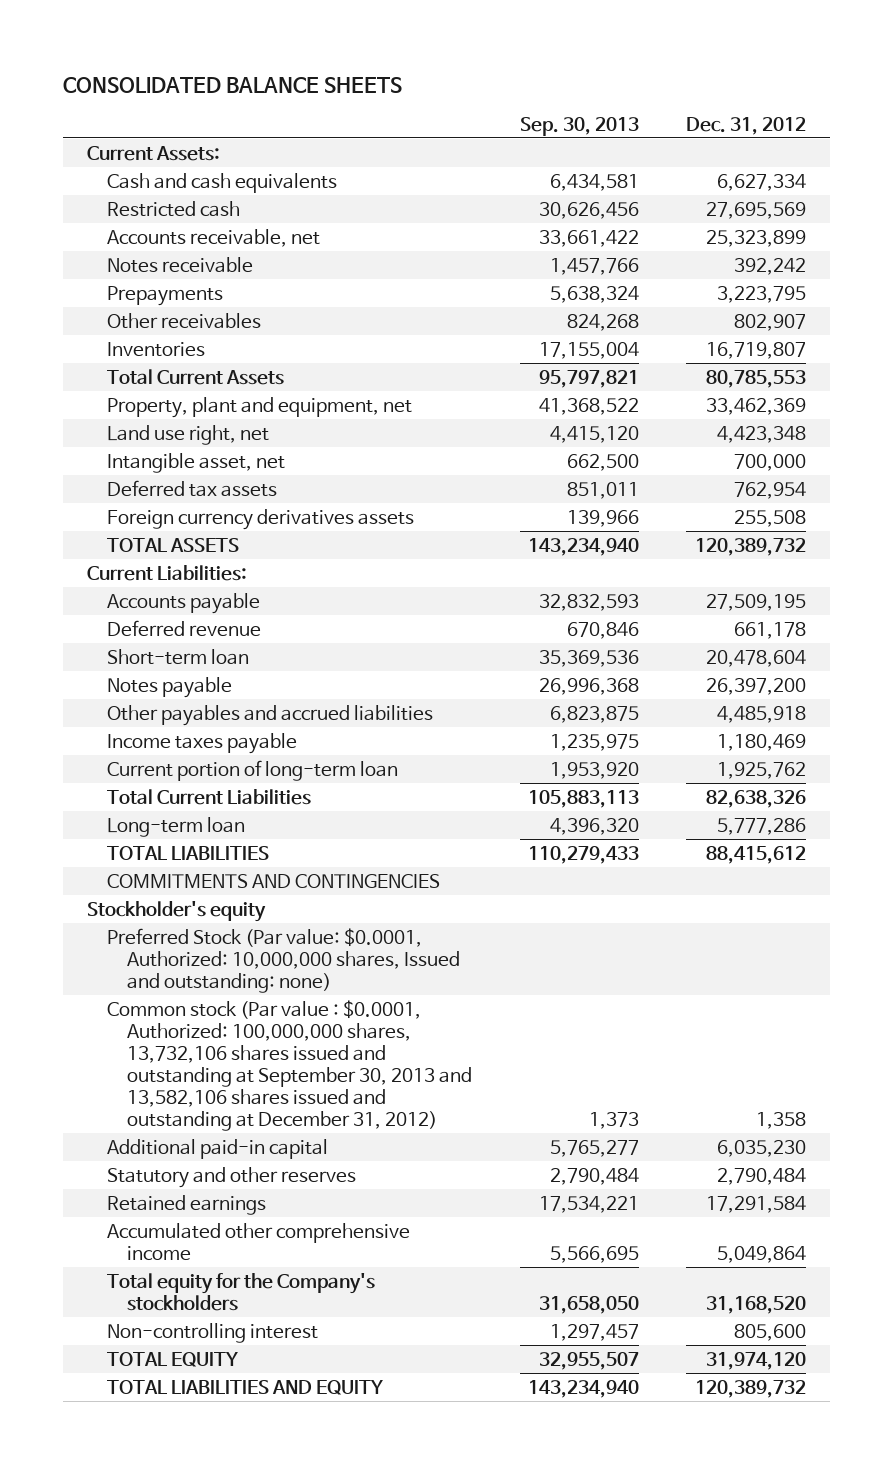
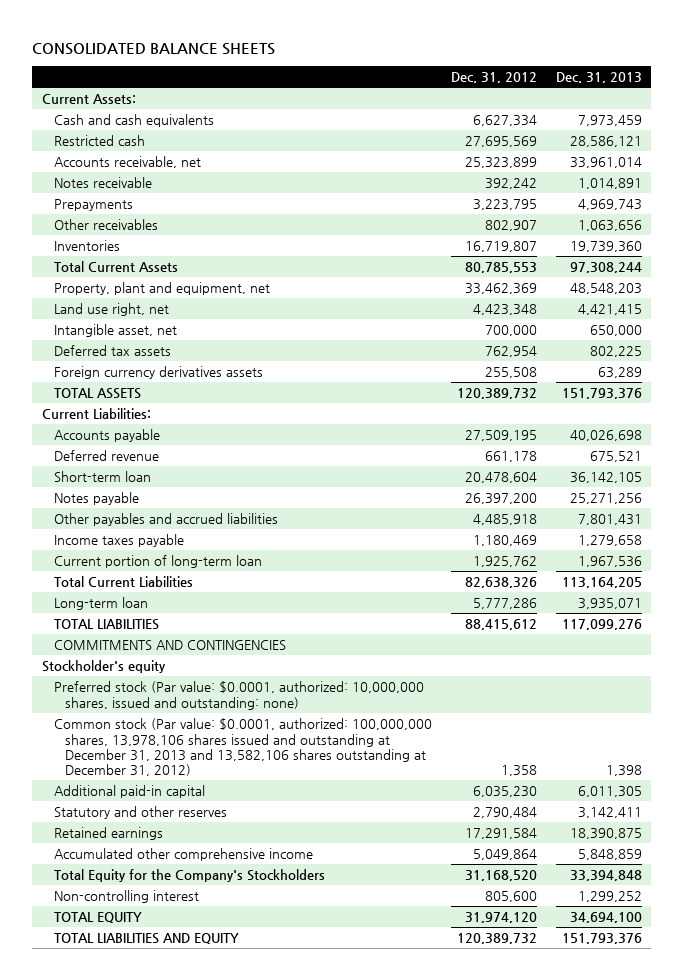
- | Sep. 30, 2013 | Dec. 31, 2012
+ | Dec. 31, 2012 | Dec. 31, 2013
- Preferred Stock (Par value: $0.0001, Authorized: 10,000,000 shares, Issued and outstanding: none)
- Common stock (Par value : $0.0001, Authorized: 100,000,000 shares, 13,732,106 shares issued and outstanding at September 30, 2013 and 13,582,106 shares issued and outstanding at December 31, 2012) | 1,373 | 1,358
+ Preferred stock (Par value: $0.0001, authorized: 10,000,000 shares, issued and outstanding: none)
+ Common stock (Par value: $0.0001, authorized: 100,000,000 shares, 13,978,106 shares issued and outstanding at December 31, 2013 and 13,582,106 shares outstanding at December 31, 2012) | 1,358 | 1,398
- Total equity for the Company's stockholders | 31,658,050 | 31,168,520
+ Total Equity for the Company's Stockholders | 31,168,520 | 33,394,848

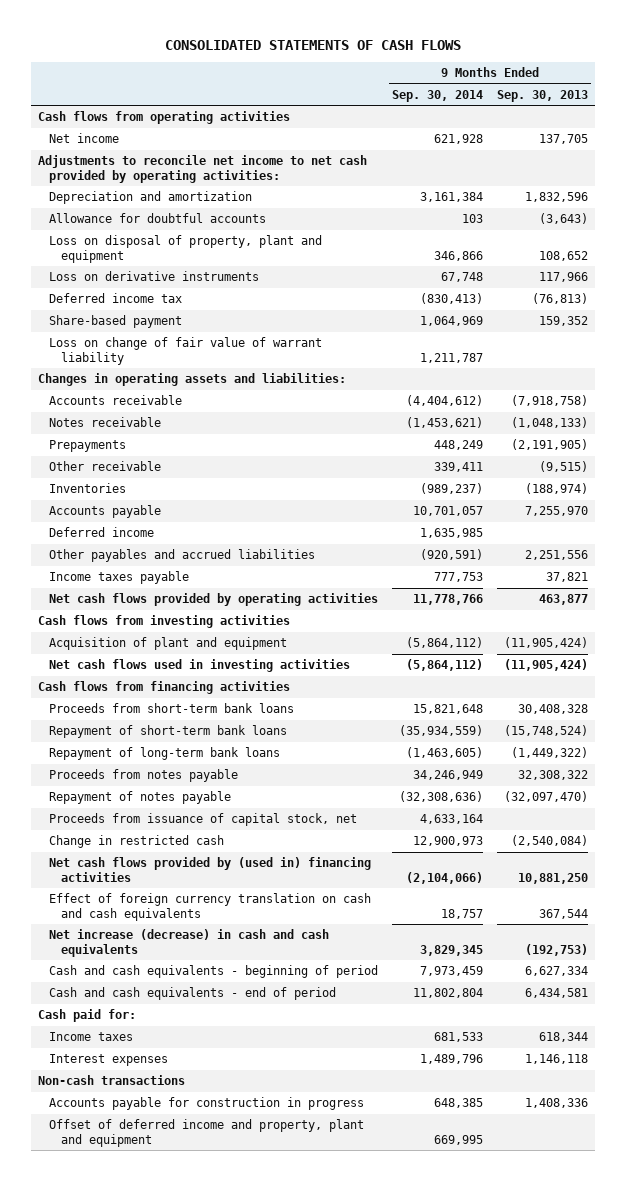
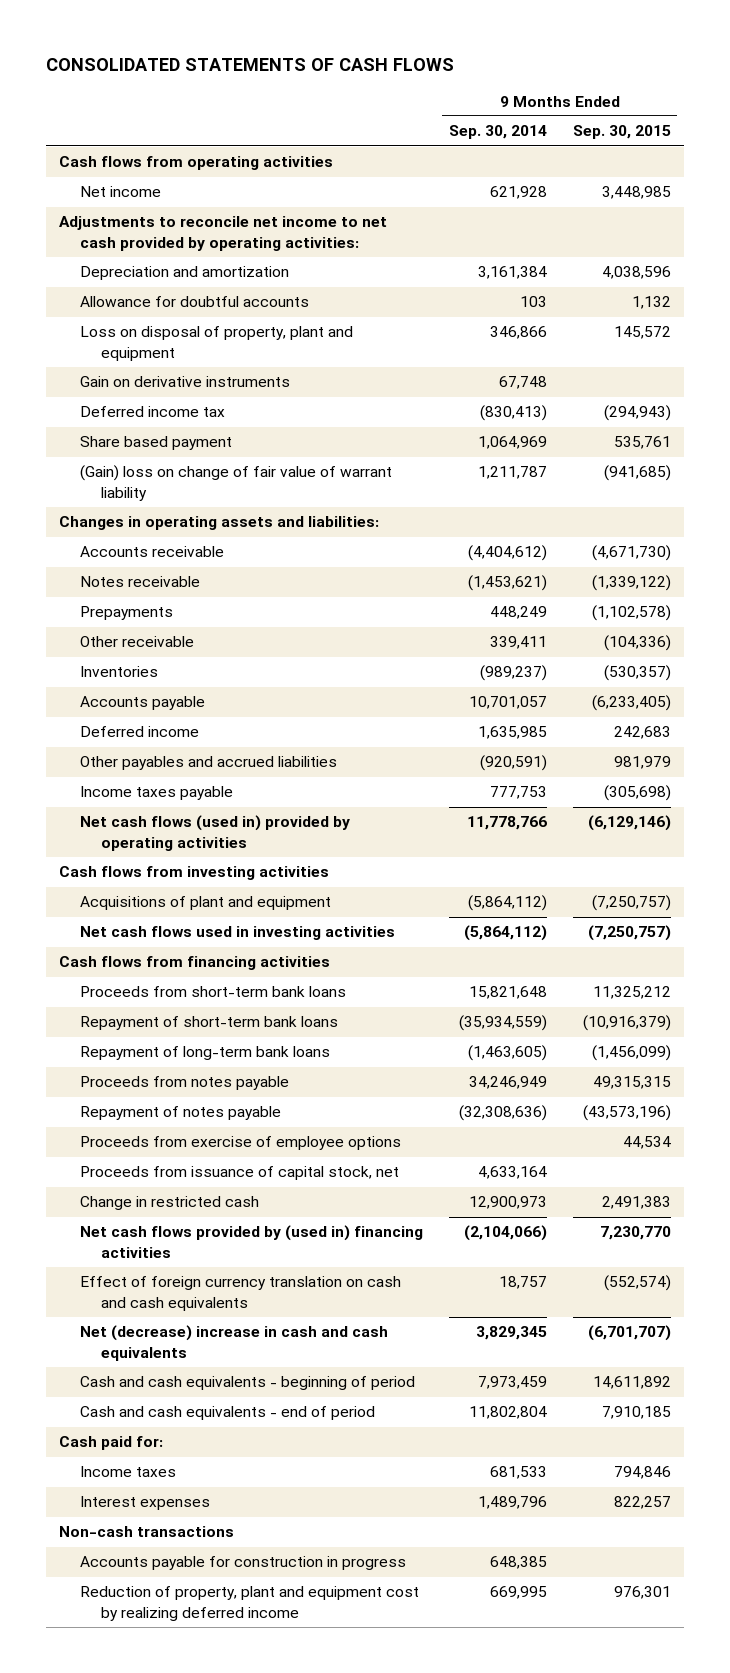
- | 9 Months Ended Sep. 30, 2014 | 9 Months Ended Sep. 30, 2013
+ | 9 Months Ended Sep. 30, 2014 | 9 Months Ended Sep. 30, 2015
- Loss on derivative instruments | 67,748 | 117,966
+ Gain on derivative instruments | 67,748 |
- Share-based payment | 1,064,969 | 159,352
- Loss on change of fair value of warrant liability | 1,211,787 |
+ Share based payment | 1,064,969 | 535,761
+ (Gain) loss on change of fair value of warrant liability | 1,211,787 | (941,685)
- Net cash flows provided by operating activities | 11,778,766 | 463,877
+ Net cash flows (used in) provided by operating activities | 11,778,766 | (6,129,146)
- Acquisition of plant and equipment | (5,864,112) | (11,905,424)
+ Acquisitions of plant and equipment | (5,864,112) | (7,250,757)
+ Proceeds from exercise of employee options | | 44,534
- Net increase (decrease) in cash and cash equivalents | 3,829,345 | (192,753)
+ Net (decrease) increase in cash and cash equivalents | 3,829,345 | (6,701,707)
- Offset of deferred income and property, plant and equipment | 669,995 |
+ Reduction of property, plant and equipment cost by realizing deferred income | 669,995 | 976,301

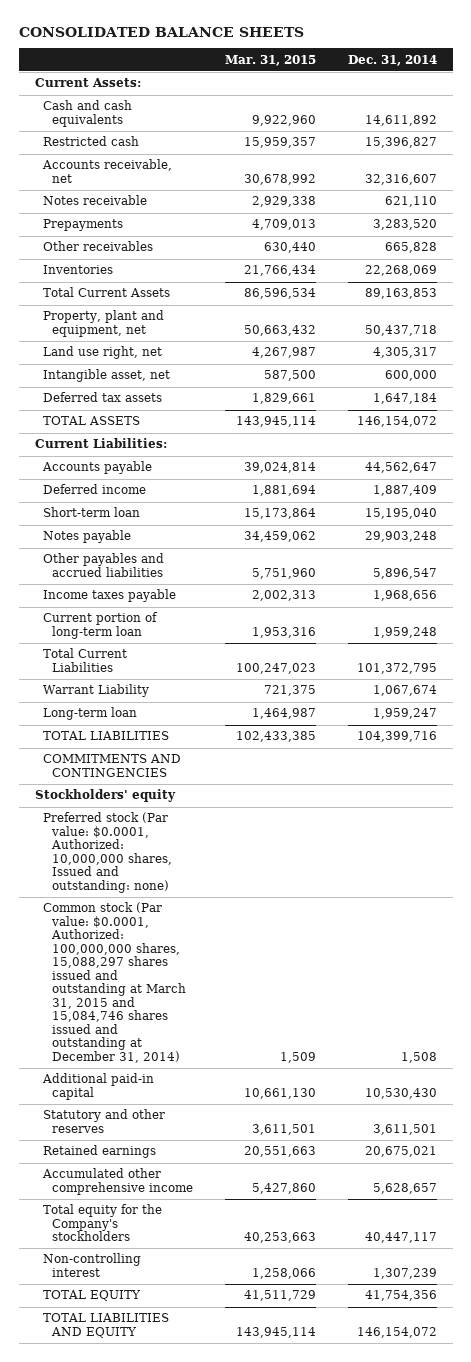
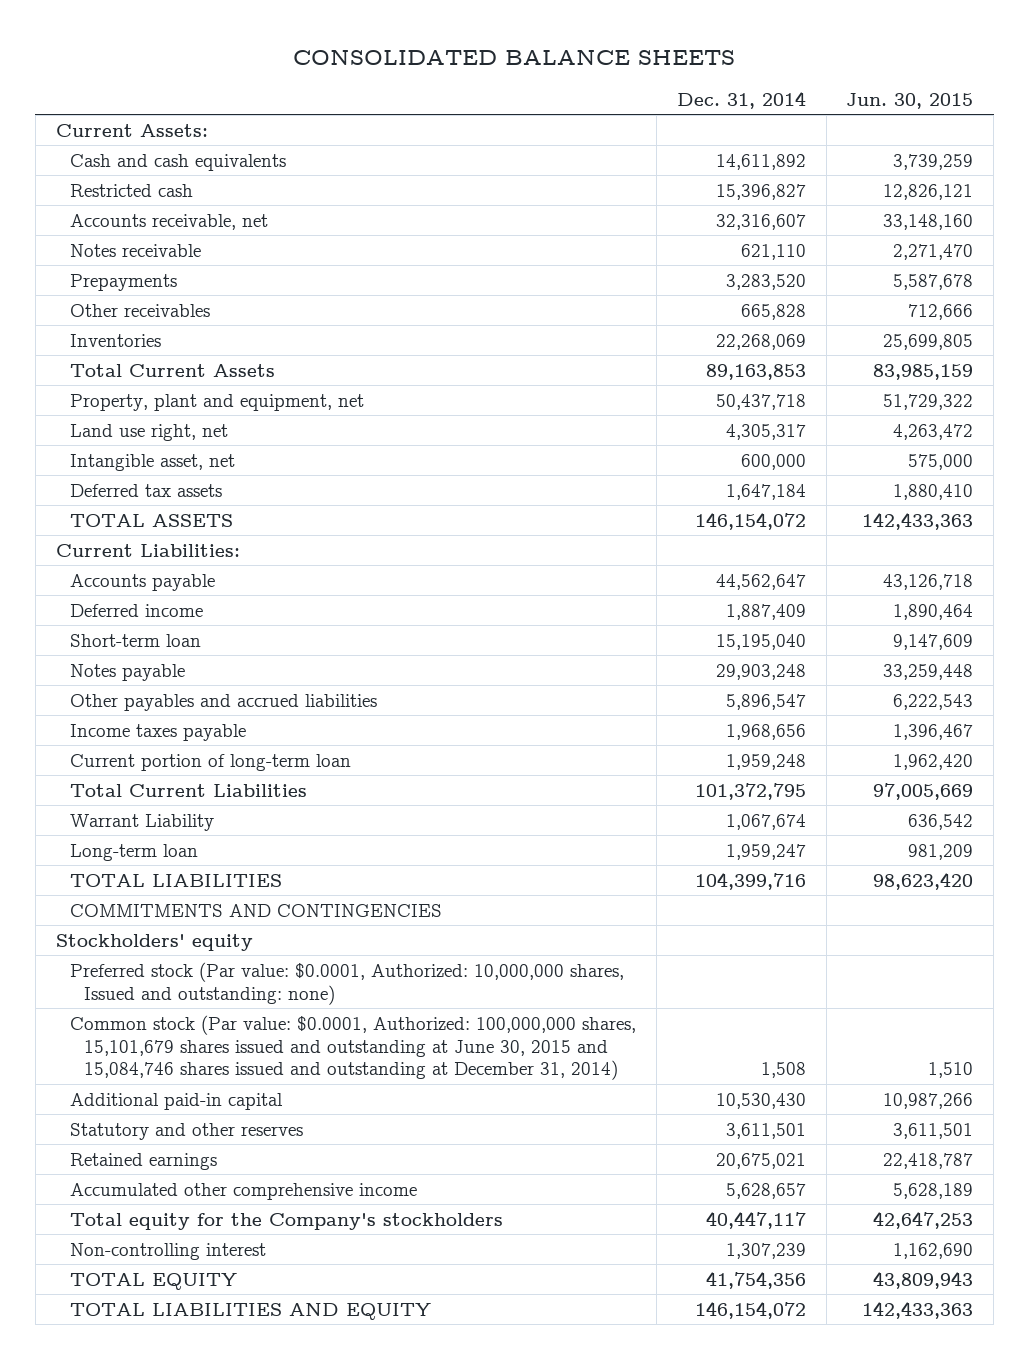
- | Mar. 31, 2015 | Dec. 31, 2014
+ | Dec. 31, 2014 | Jun. 30, 2015
- Common stock (Par value: $0.0001, Authorized: 100,000,000 shares, 15,088,297 shares issued and outstanding at March 31, 2015 and 15,084,746 shares issued and outstanding at December 31, 2014) | 1,509 | 1,508
+ Common stock (Par value: $0.0001, Authorized: 100,000,000 shares, 15,101,679 shares issued and outstanding at June 30, 2015 and 15,084,746 shares issued and outstanding at December 31, 2014) | 1,508 | 1,510

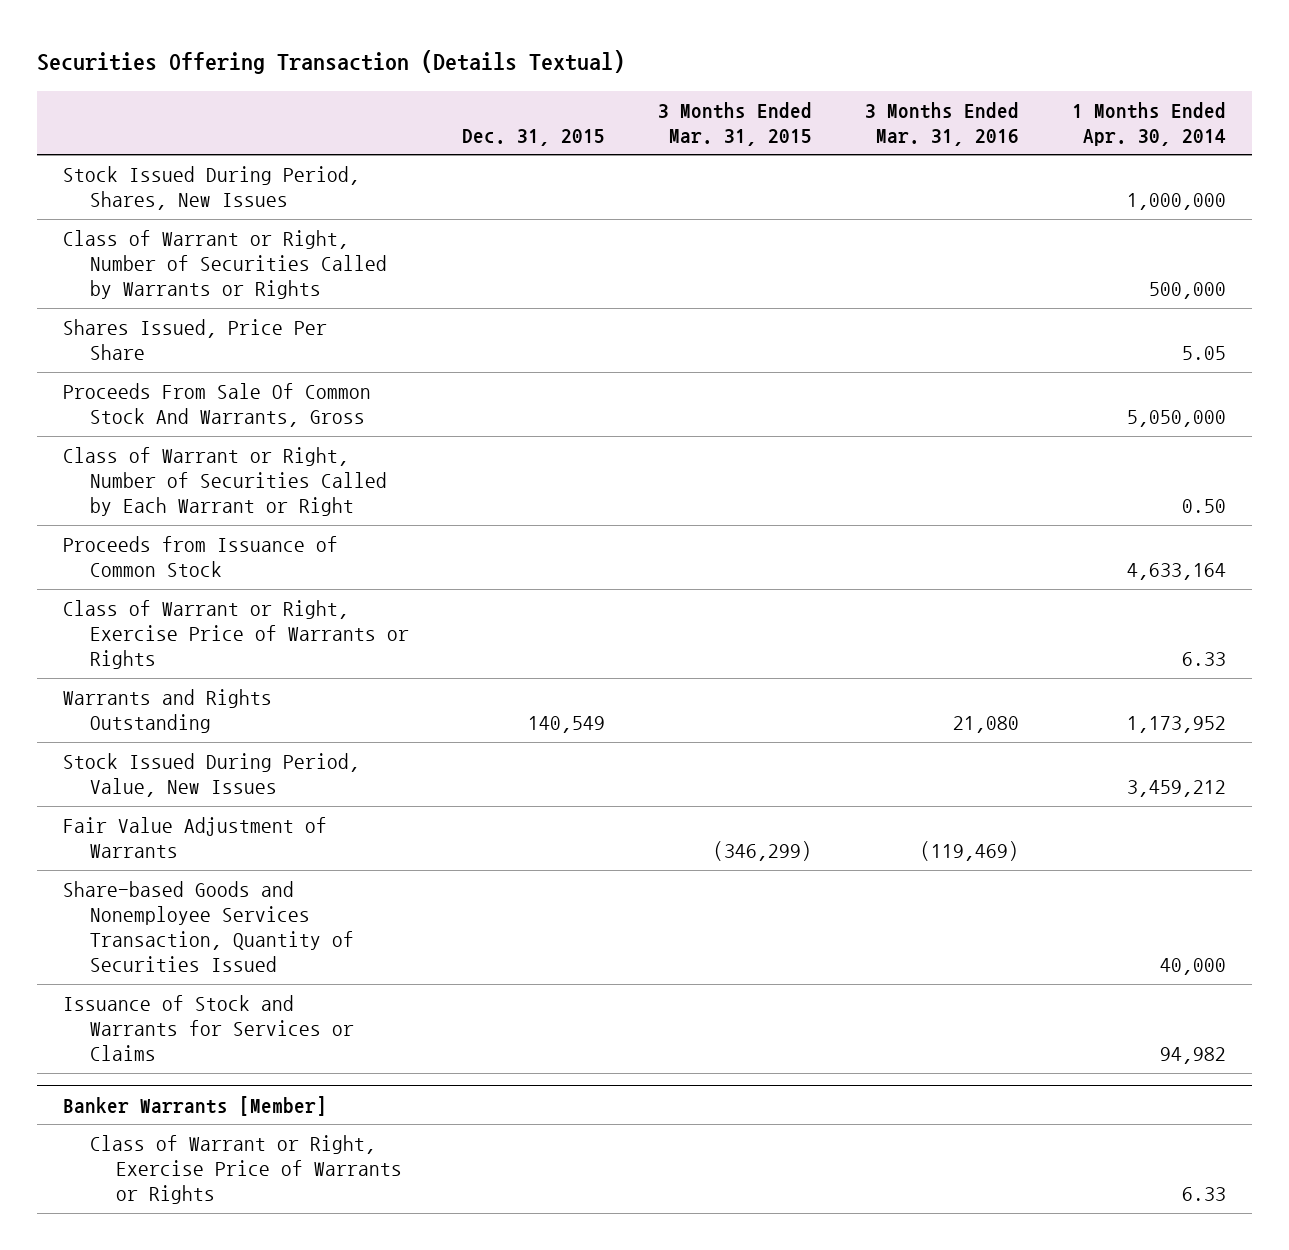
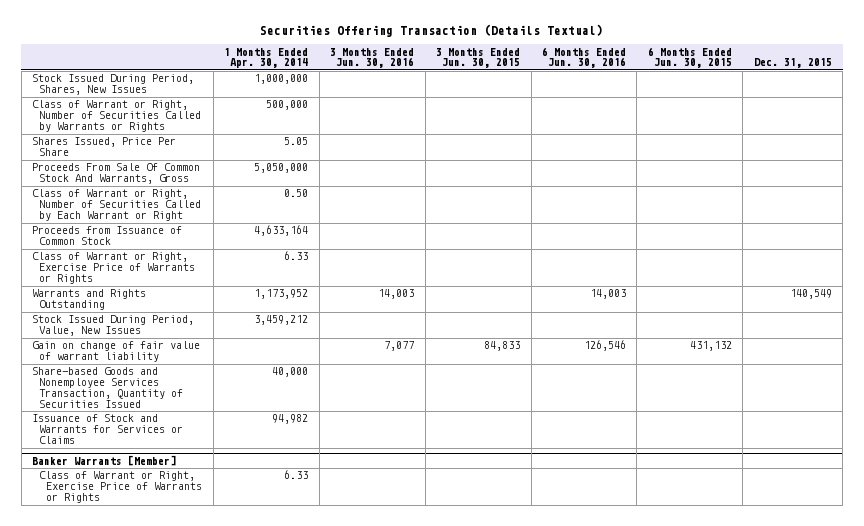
- | Dec. 31, 2015 | 3 Months Ended Mar. 31, 2015 | 3 Months Ended Mar. 31, 2016 | 1 Months Ended Apr. 30, 2014
+ | 1 Months Ended Apr. 30, 2014 | 3 Months Ended Jun. 30, 2016 | 3 Months Ended Jun. 30, 2015 | 6 Months Ended Jun. 30, 2016 | 6 Months Ended Jun. 30, 2015 | Dec. 31, 2015
- Fair Value Adjustment of Warrants | | (346,299) | (119,469) |
+ Gain on change of fair value of warrant liability | | 7,077 | 84,833 | 126,546 | 431,132 |

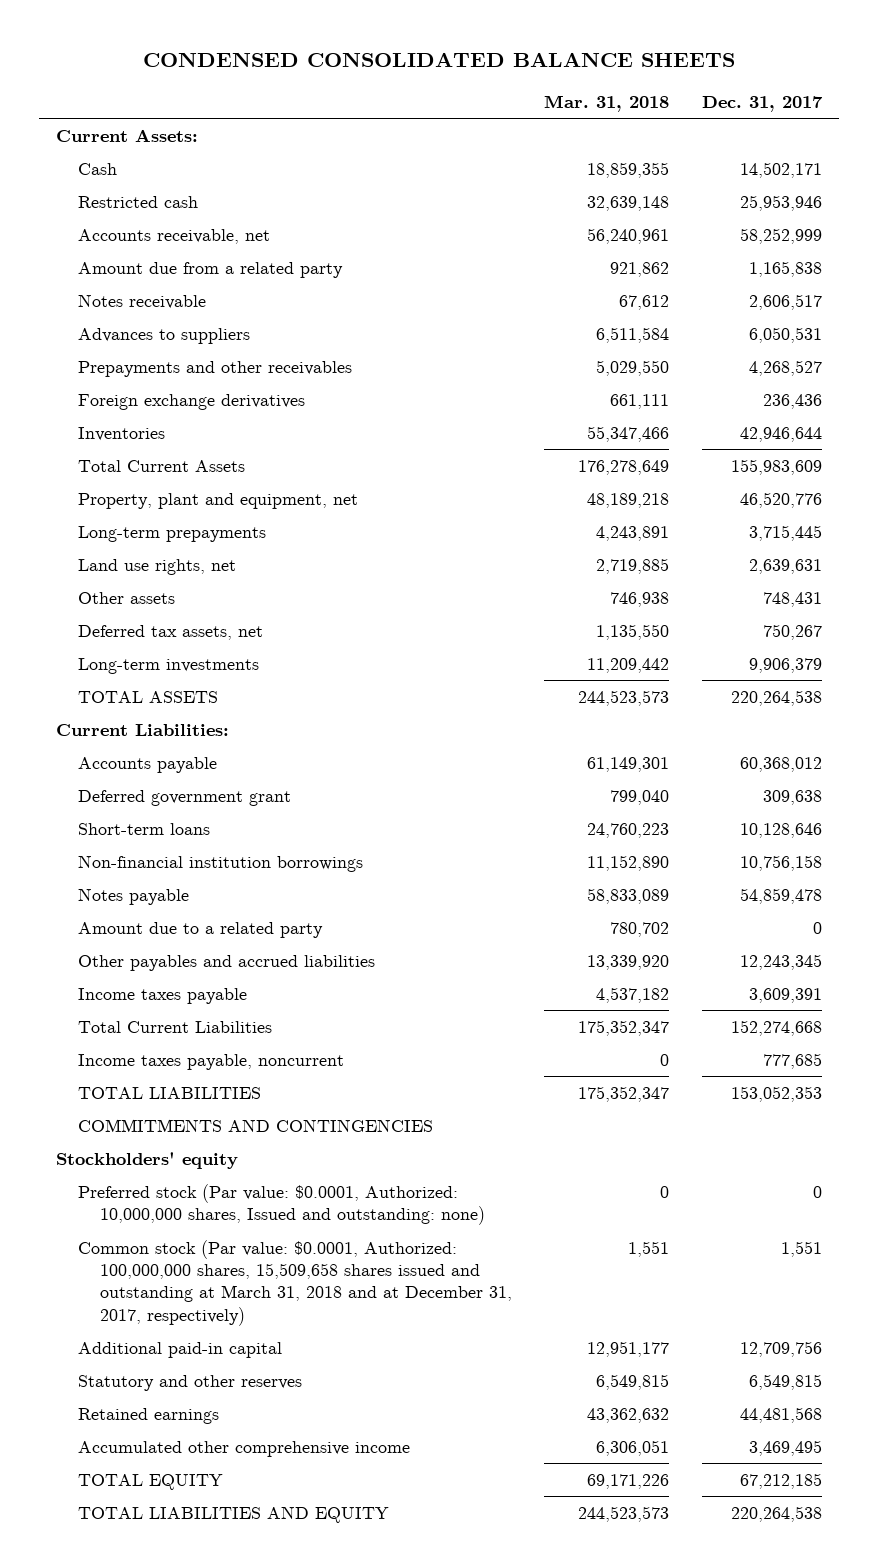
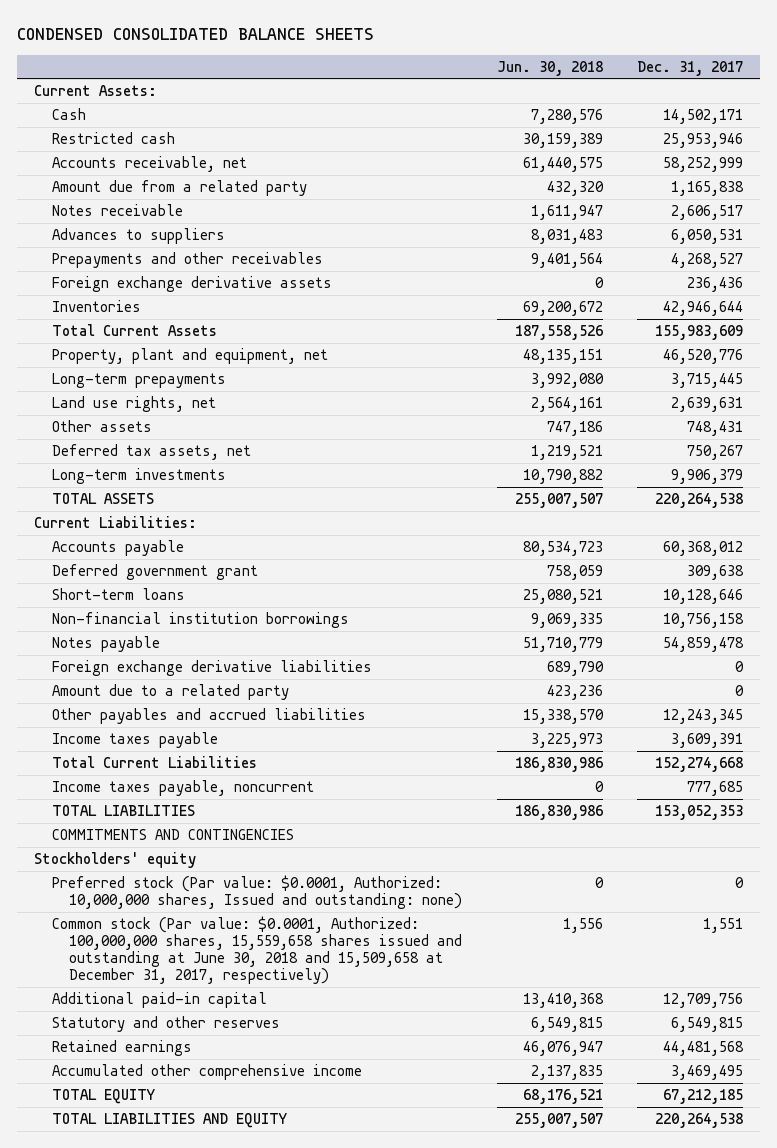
- | Mar. 31, 2018 | Dec. 31, 2017
+ | Jun. 30, 2018 | Dec. 31, 2017
- Foreign exchange derivatives | 661,111 | 236,436
+ Foreign exchange derivative assets | 0 | 236,436
+ Foreign exchange derivative liabilities | 689,790 | 0
- Common stock (Par value: $0.0001, Authorized: 100,000,000 shares, 15,509,658 shares issued and outstanding at March 31, 2018 and at December 31, 2017, respectively) | 1,551 | 1,551
+ Common stock (Par value: $0.0001, Authorized: 100,000,000 shares, 15,559,658 shares issued and outstanding at June 30, 2018 and 15,509,658 at December 31, 2017, respectively) | 1,556 | 1,551

